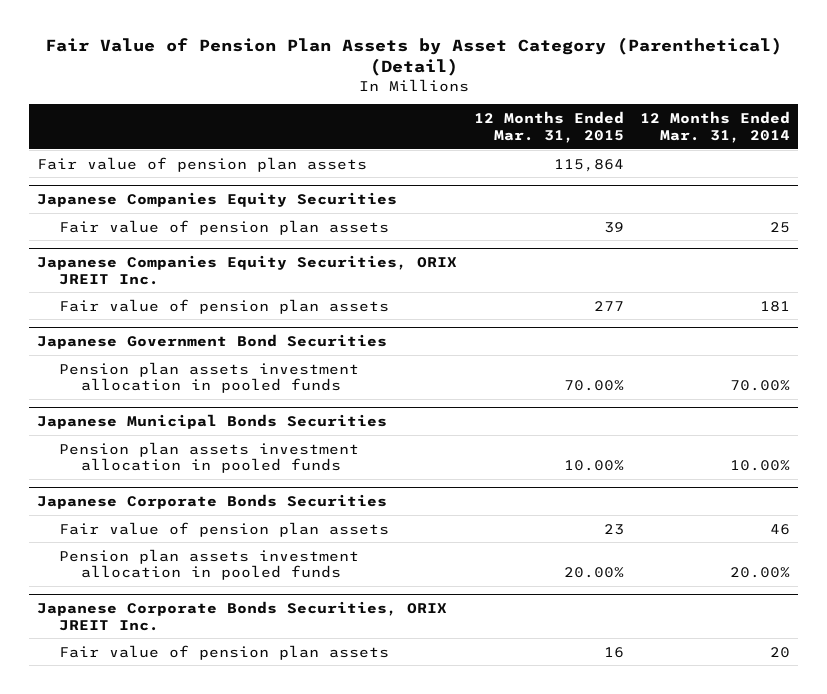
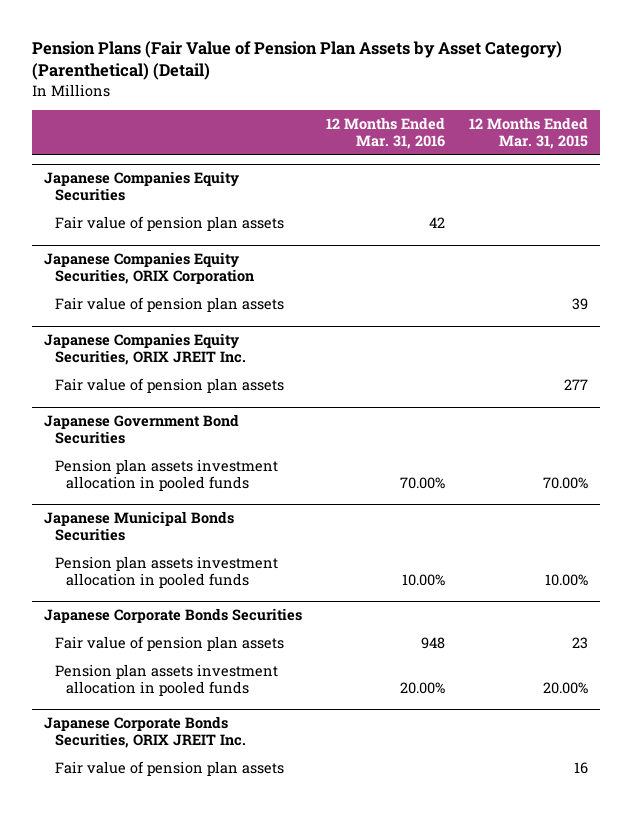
- Fair Value of Pension Plan Assets by Asset Category (Parenthetical) (Detail)
+ Pension Plans (Fair Value of Pension Plan Assets by Asset Category) (Parenthetical) (Detail)
- | 12 Months Ended Mar. 31, 2015 | 12 Months Ended Mar. 31, 2014
+ | 12 Months Ended Mar. 31, 2016 | 12 Months Ended Mar. 31, 2015
- Fair value of pension plan assets | 115,864 |
@ Japanese Companies Equity Securities
+ Fair value of pension plan assets | 42 |
+ Japanese Companies Equity Securities, ORIX Corporation

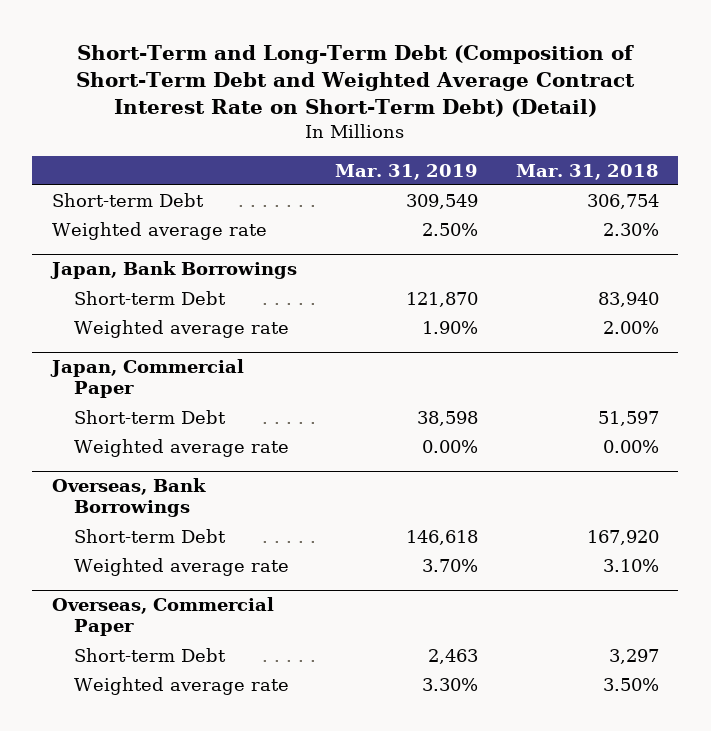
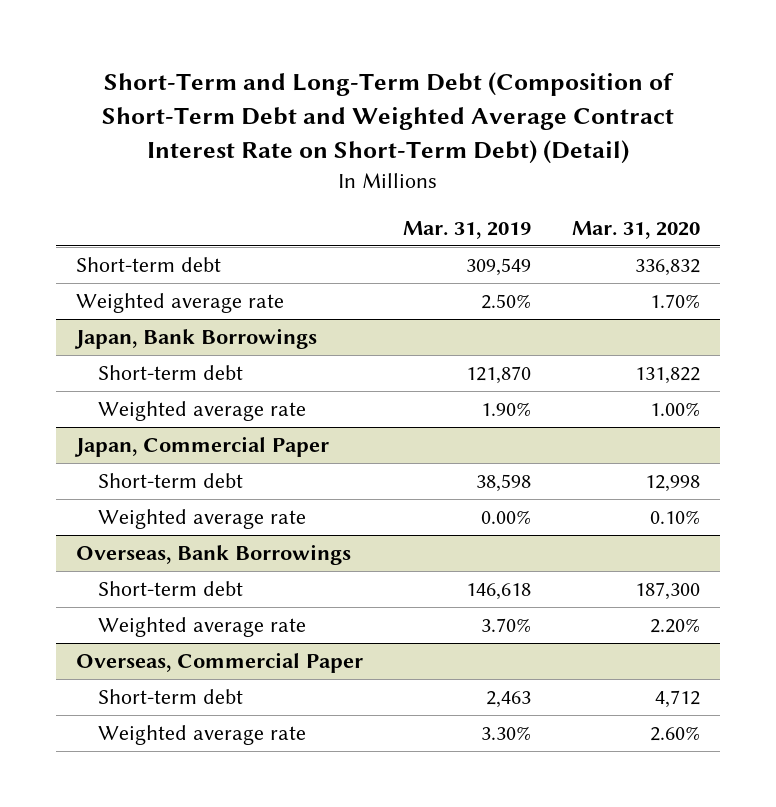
- | Mar. 31, 2019 | Mar. 31, 2018
+ | Mar. 31, 2019 | Mar. 31, 2020
- Short-term Debt | 309,549 | 306,754
+ Short-term debt | 309,549 | 336,832
@ Japan, Bank Borrowings
- Short-term Debt | 121,870 | 83,940
+ Short-term debt | 121,870 | 131,822
@ Japan, Commercial Paper
- Short-term Debt | 38,598 | 51,597
+ Short-term debt | 38,598 | 12,998
@ Overseas, Bank Borrowings
- Short-term Debt | 146,618 | 167,920
+ Short-term debt | 146,618 | 187,300
@ Overseas, Commercial Paper
- Short-term Debt | 2,463 | 3,297
+ Short-term debt | 2,463 | 4,712

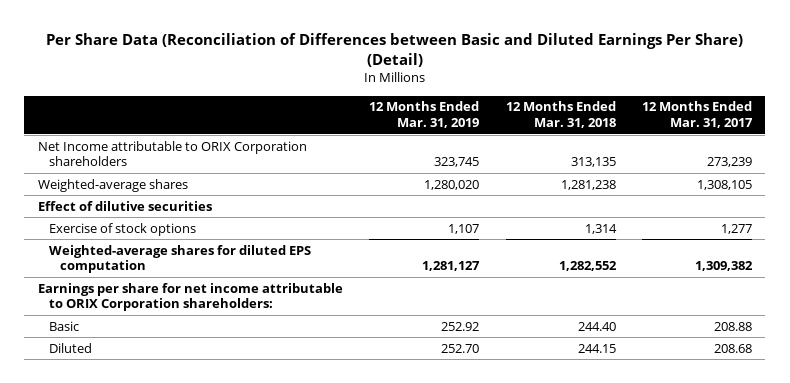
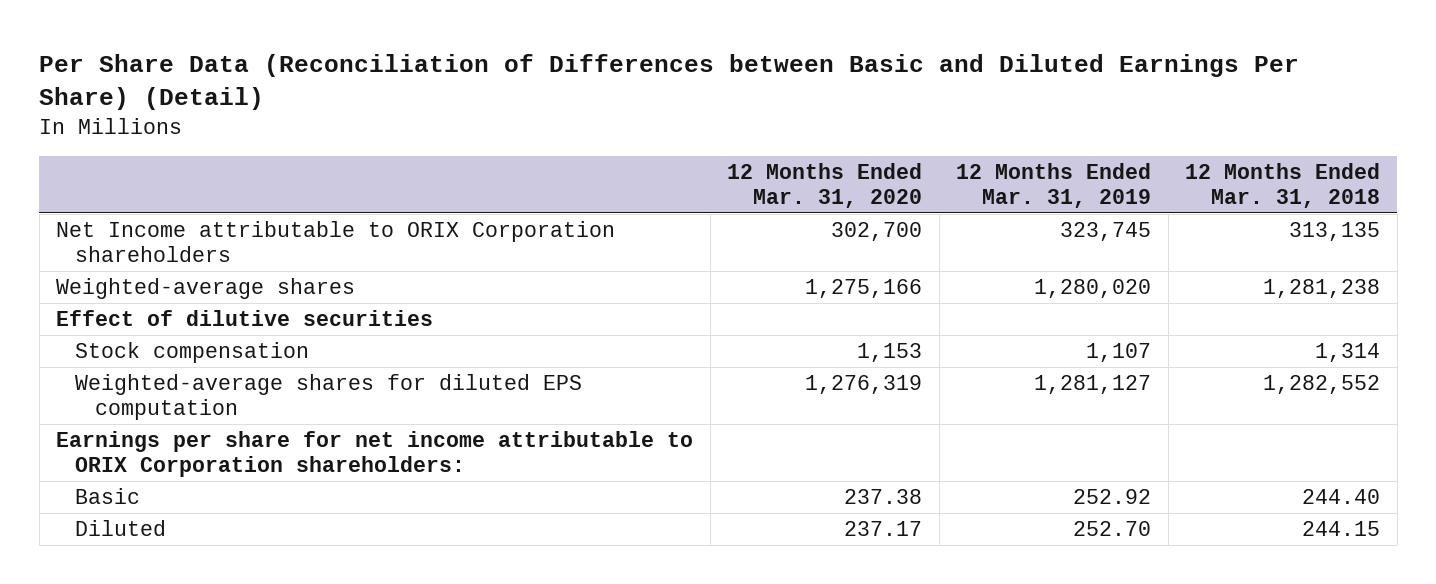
- | 12 Months Ended Mar. 31, 2019 | 12 Months Ended Mar. 31, 2018 | 12 Months Ended Mar. 31, 2017
+ | 12 Months Ended Mar. 31, 2020 | 12 Months Ended Mar. 31, 2019 | 12 Months Ended Mar. 31, 2018
- Exercise of stock options | 1,107 | 1,314 | 1,277
+ Stock compensation | 1,153 | 1,107 | 1,314

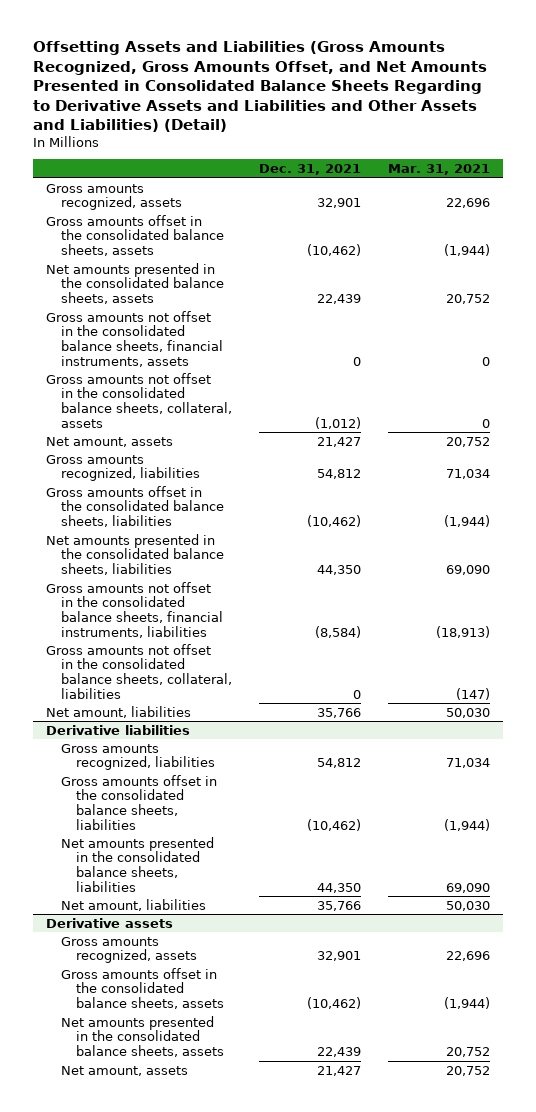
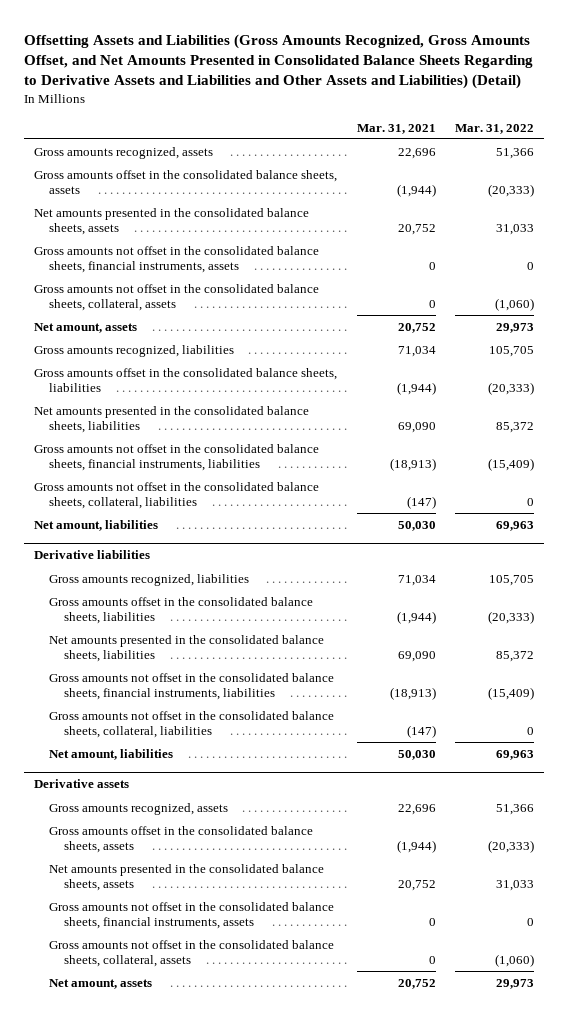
- | Dec. 31, 2021 | Mar. 31, 2021
+ | Mar. 31, 2021 | Mar. 31, 2022
@ Derivative liabilities
+ Gross amounts not offset in the consolidated balance sheets, financial instruments, liabilities | (18,913) | (15,409)
+ Gross amounts not offset in the consolidated balance sheets, collateral, liabilities | (147) | 0
@ Derivative assets
+ Gross amounts not offset in the consolidated balance sheets, financial instruments, assets | 0 | 0
+ Gross amounts not offset in the consolidated balance sheets, collateral, assets | 0 | (1,060)

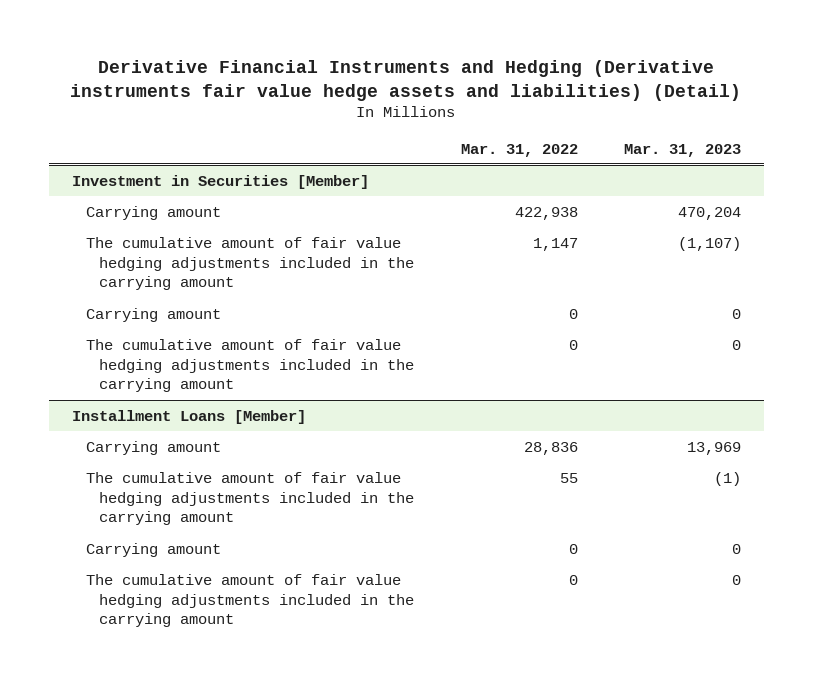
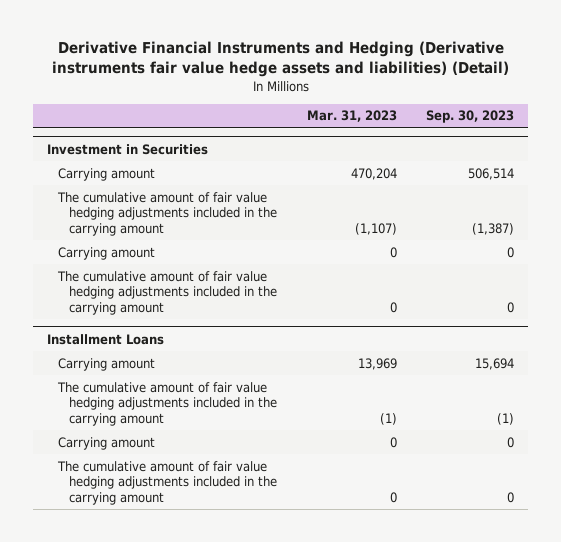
- | Mar. 31, 2022 | Mar. 31, 2023
+ | Mar. 31, 2023 | Sep. 30, 2023
- Investment in Securities [Member]
+ Investment in Securities
- Installment Loans [Member]
+ Installment Loans

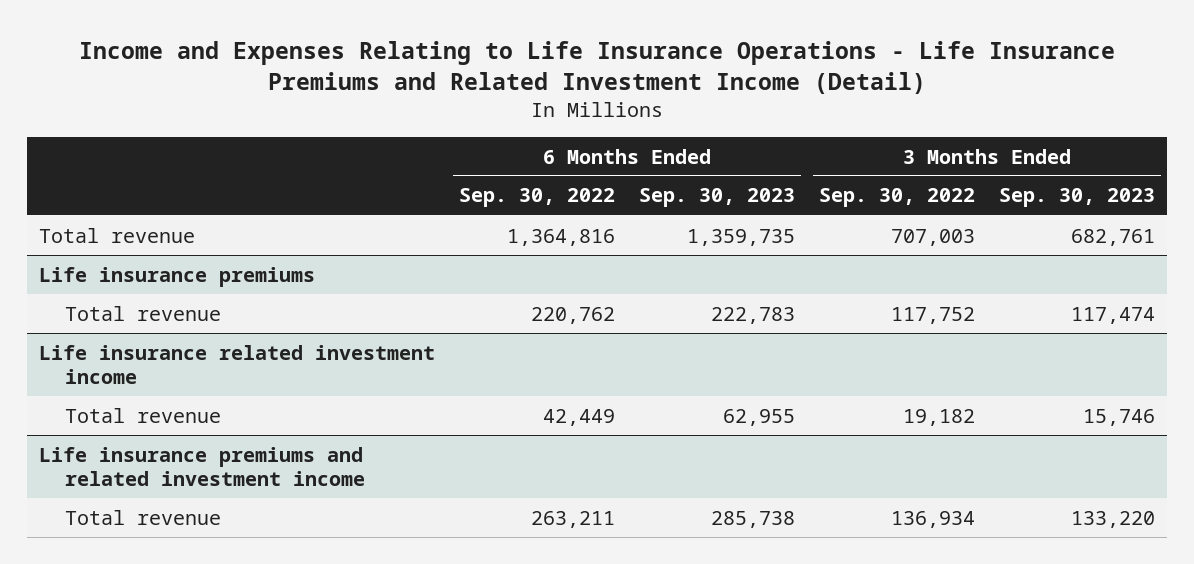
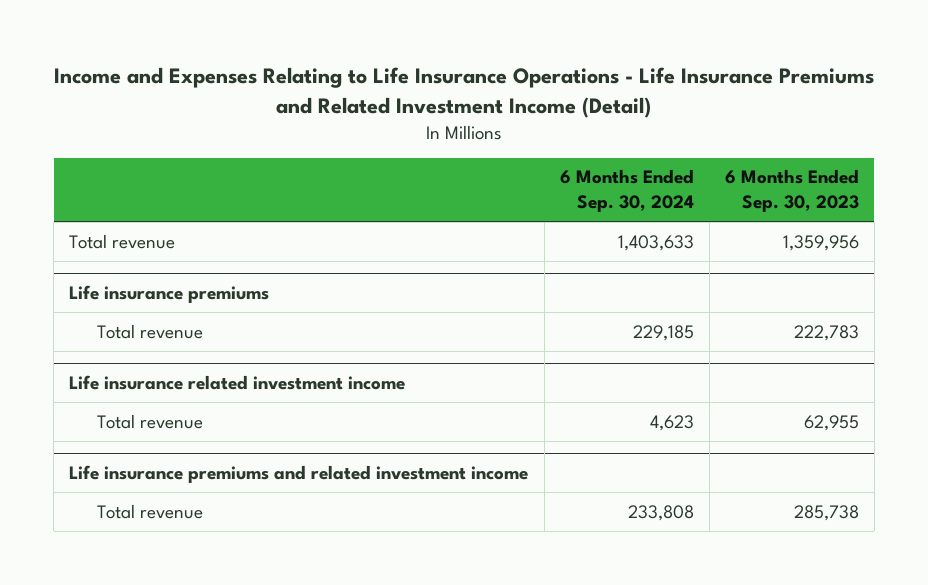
- | 6 Months Ended Sep. 30, 2022 | 6 Months Ended Sep. 30, 2023 | 3 Months Ended Sep. 30, 2022 | 3 Months Ended Sep. 30, 2023
+ | 6 Months Ended Sep. 30, 2024 | 6 Months Ended Sep. 30, 2023
- Total revenue | 1,364,816 | 1,359,735 | 707,003 | 682,761
+ Total revenue | 1,403,633 | 1,359,956

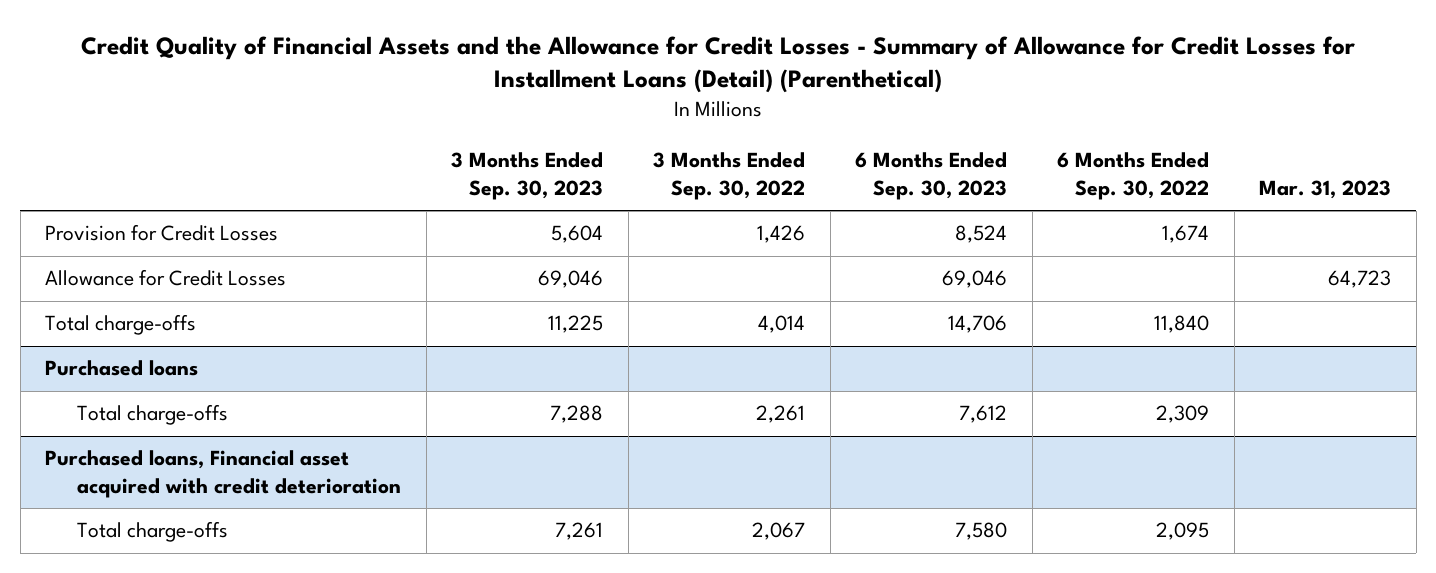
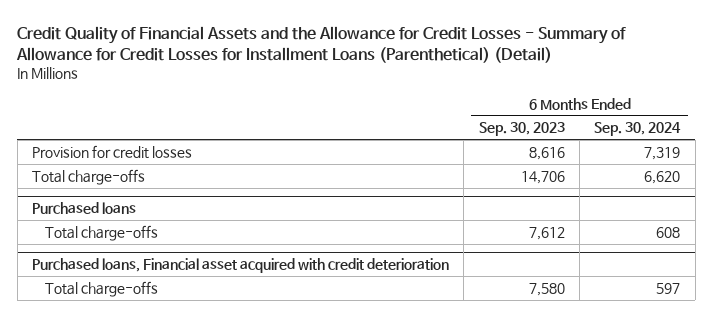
- Credit Quality of Financial Assets and the Allowance for Credit Losses - Summary of Allowance for Credit Losses for Installment Loans (Detail) (Parenthetical)
+ Credit Quality of Financial Assets and the Allowance for Credit Losses - Summary of Allowance for Credit Losses for Installment Loans (Parenthetical) (Detail)
- | 3 Months Ended Sep. 30, 2023 | 3 Months Ended Sep. 30, 2022 | 6 Months Ended Sep. 30, 2023 | 6 Months Ended Sep. 30, 2022 | Mar. 31, 2023
+ | 6 Months Ended Sep. 30, 2023 | 6 Months Ended Sep. 30, 2024
- Provision for Credit Losses | 5,604 | 1,426 | 8,524 | 1,674 |
- Allowance for Credit Losses | 69,046 | | 69,046 | | 64,723
+ Provision for credit losses | 8,616 | 7,319

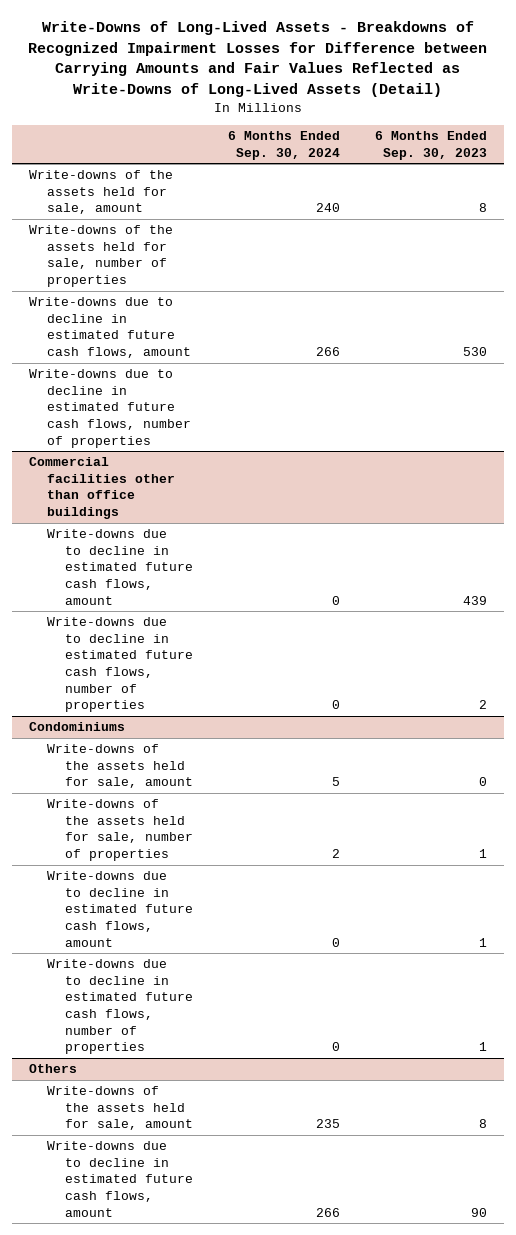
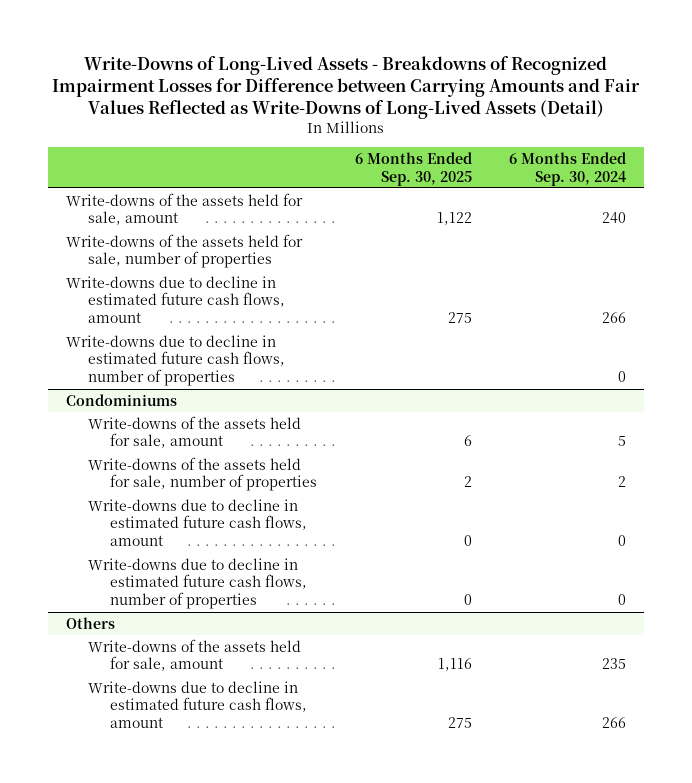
- | 6 Months Ended Sep. 30, 2024 | 6 Months Ended Sep. 30, 2023
+ | 6 Months Ended Sep. 30, 2025 | 6 Months Ended Sep. 30, 2024
- Write-downs due to decline in estimated future cash flows, number of properties
- Commercial facilities other than office buildings
- Write-downs due to decline in estimated future cash flows, amount | 0 | 439

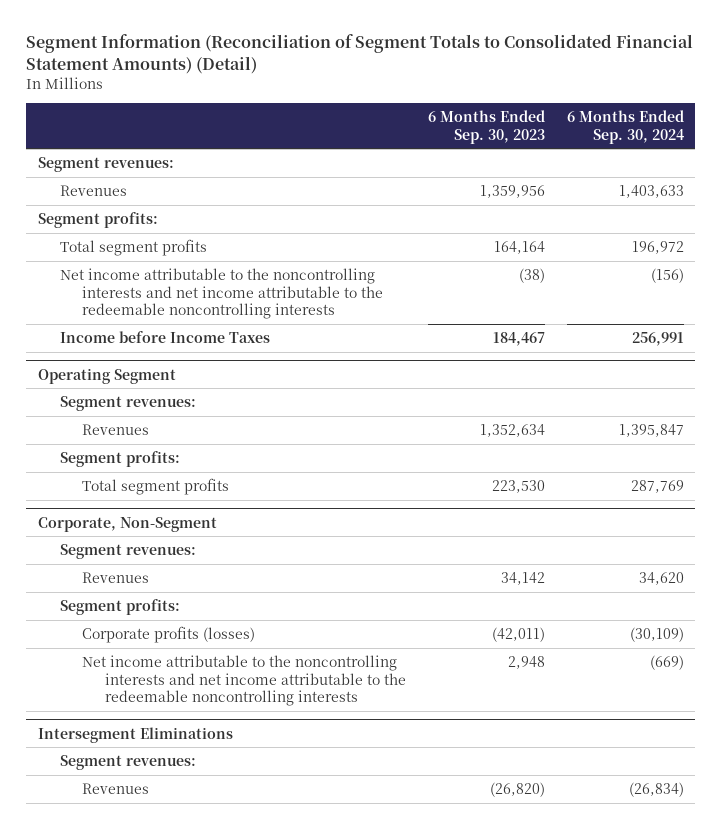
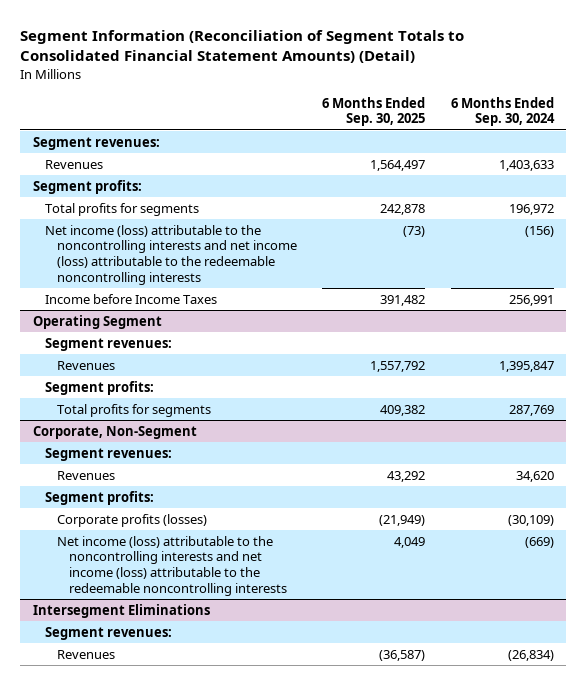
- | 6 Months Ended Sep. 30, 2023 | 6 Months Ended Sep. 30, 2024
+ | 6 Months Ended Sep. 30, 2025 | 6 Months Ended Sep. 30, 2024
- Total segment profits | 164,164 | 196,972
- Net income attributable to the noncontrolling interests and net income attributable to the redeemable noncontrolling interests | (38) | (156)
+ Total profits for segments | 242,878 | 196,972
+ Net income (loss) attributable to the noncontrolling interests and net income (loss) attributable to the redeemable noncontrolling interests | (73) | (156)
@ Operating Segment
- Total segment profits | 223,530 | 287,769
+ Total profits for segments | 409,382 | 287,769
@ Corporate, Non-Segment
- Net income attributable to the noncontrolling interests and net income attributable to the redeemable noncontrolling interests | 2,948 | (669)
+ Net income (loss) attributable to the noncontrolling interests and net income (loss) attributable to the redeemable noncontrolling interests | 4,049 | (669)

